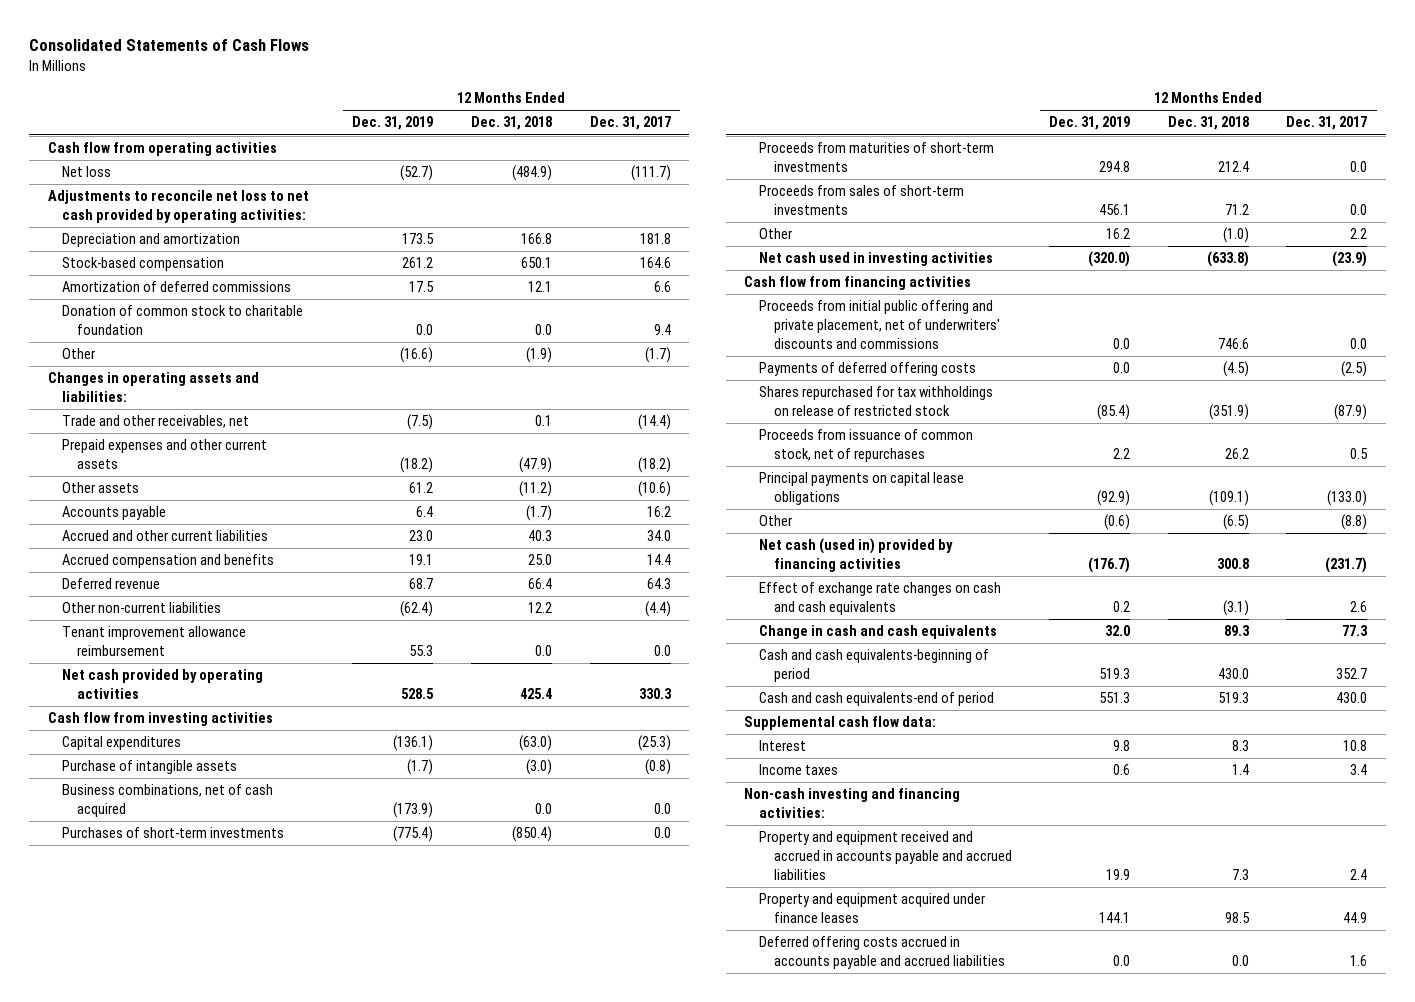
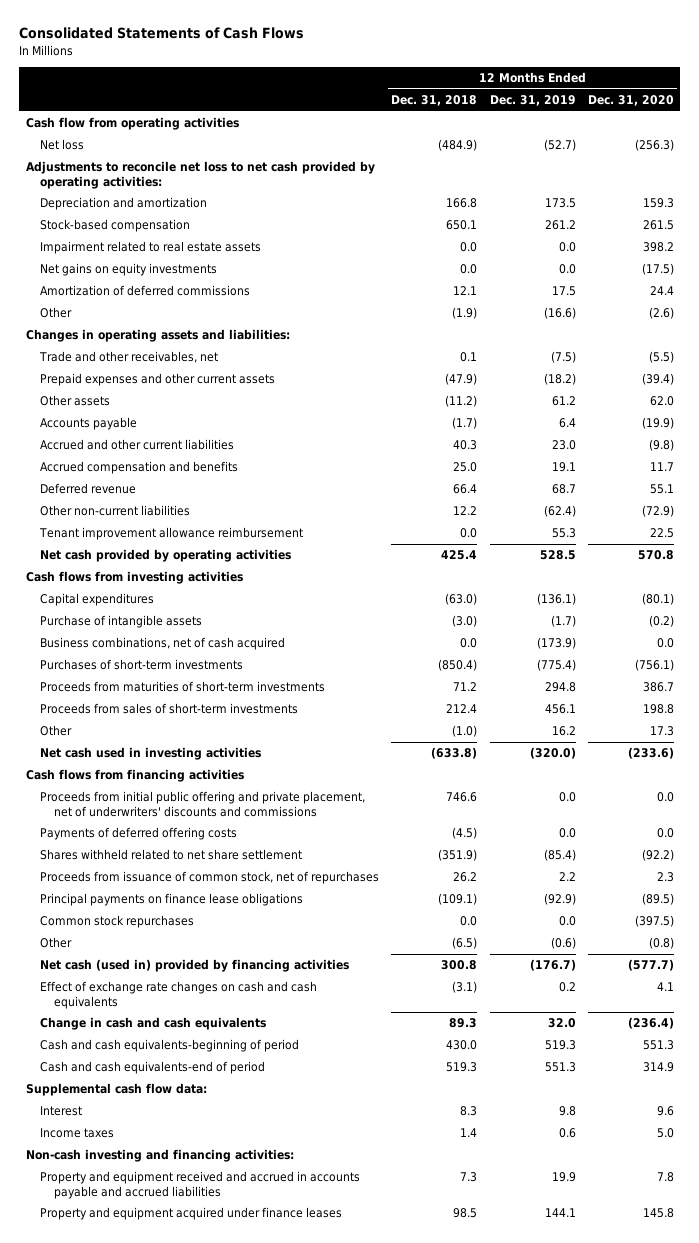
- | 12 Months Ended Dec. 31, 2019 | 12 Months Ended Dec. 31, 2018 | 12 Months Ended Dec. 31, 2017
+ | 12 Months Ended Dec. 31, 2018 | 12 Months Ended Dec. 31, 2019 | 12 Months Ended Dec. 31, 2020
+ Impairment related to real estate assets | 0.0 | 0.0 | 398.2
+ Net gains on equity investments | 0.0 | 0.0 | (17.5)
- Donation of common stock to charitable foundation | 0.0 | 0.0 | 9.4
- Cash flow from investing activities
+ Cash flows from investing activities
- Proceeds from maturities of short-term investments | 294.8 | 212.4 | 0.0
- Proceeds from sales of short-term investments | 456.1 | 71.2 | 0.0
+ Proceeds from maturities of short-term investments | 71.2 | 294.8 | 386.7
+ Proceeds from sales of short-term investments | 212.4 | 456.1 | 198.8
- Cash flow from financing activities
+ Cash flows from financing activities
- Shares repurchased for tax withholdings on release of restricted stock | (85.4) | (351.9) | (87.9)
+ Shares withheld related to net share settlement | (351.9) | (85.4) | (92.2)
- Principal payments on capital lease obligations | (92.9) | (109.1) | (133.0)
+ Principal payments on finance lease obligations | (109.1) | (92.9) | (89.5)
+ Common stock repurchases | 0.0 | 0.0 | (397.5)
- Deferred offering costs accrued in accounts payable and accrued liabilities | 0.0 | 0.0 | 1.6

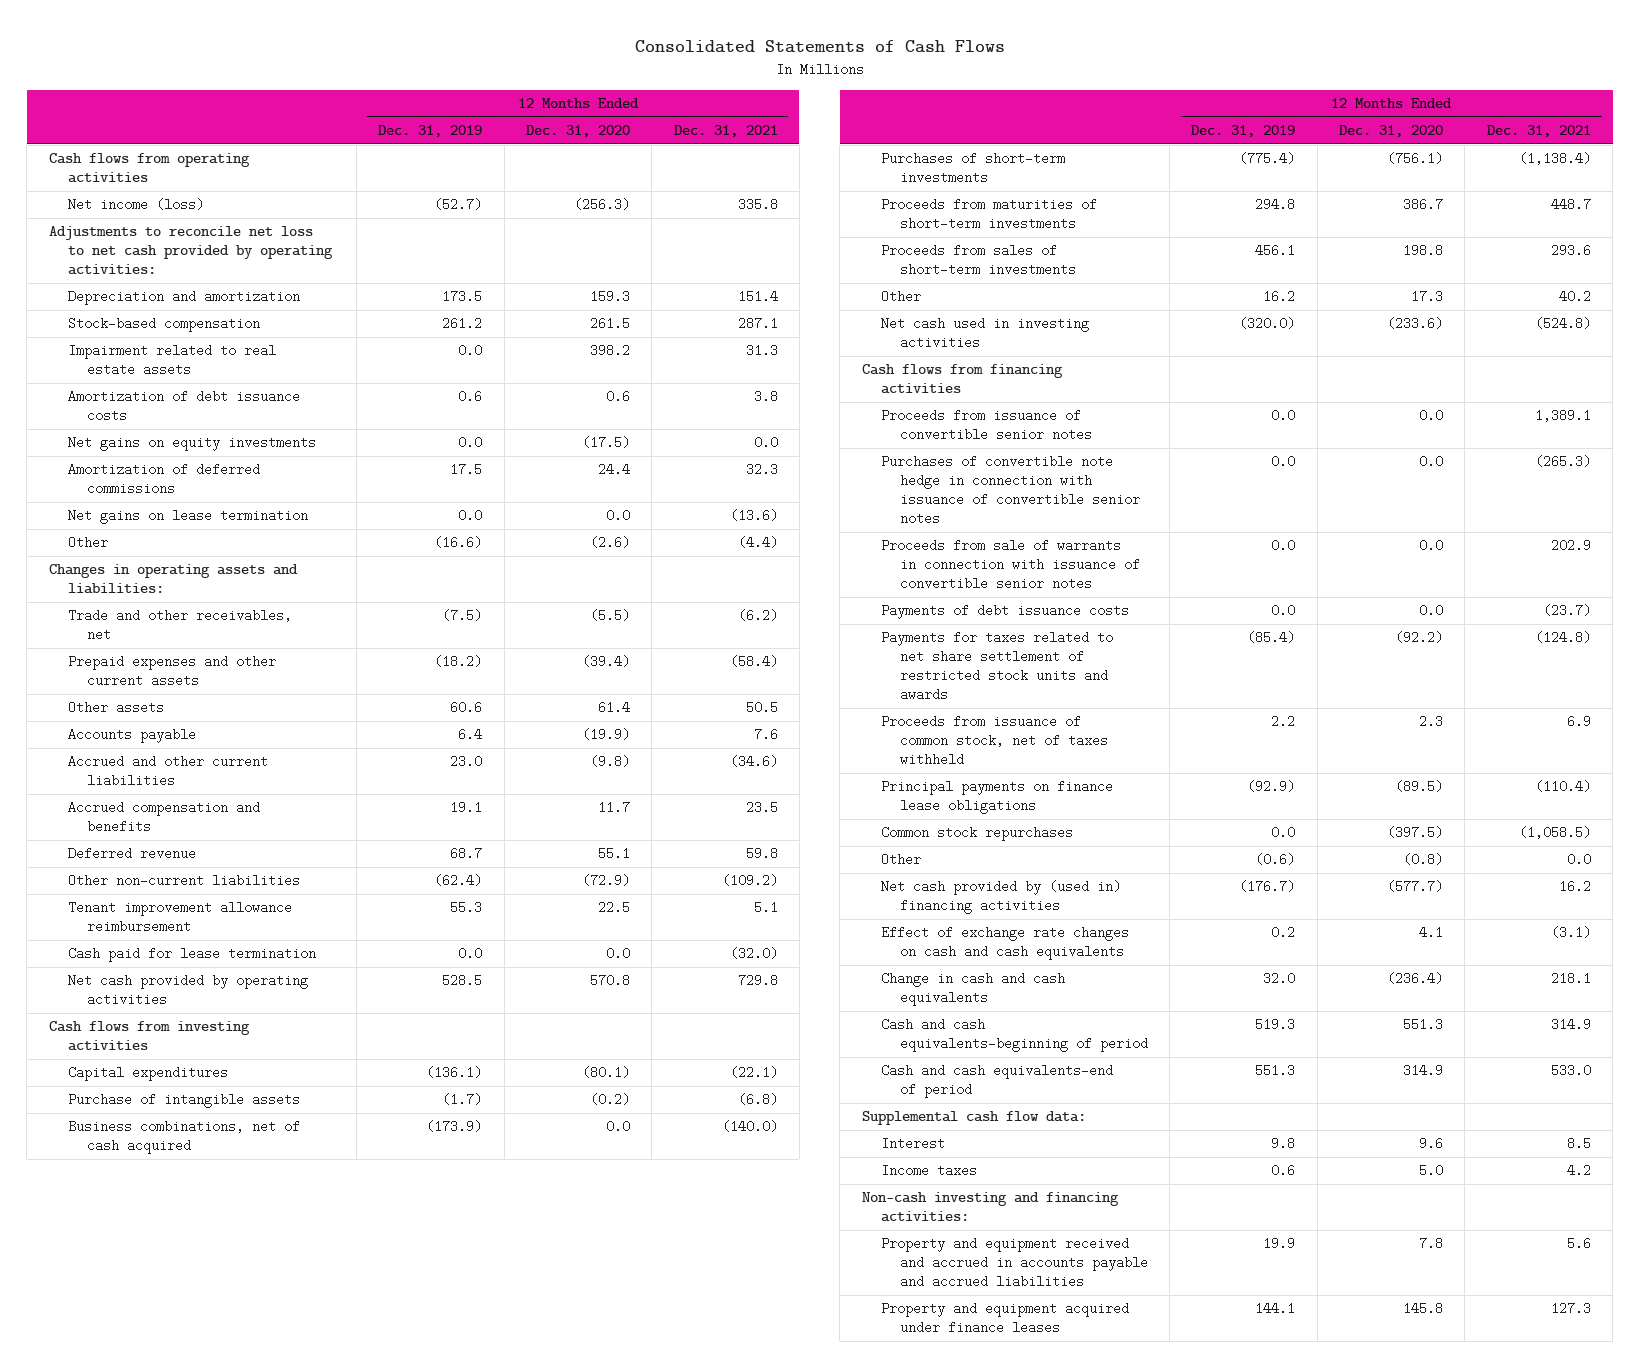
- | 12 Months Ended Dec. 31, 2018 | 12 Months Ended Dec. 31, 2019 | 12 Months Ended Dec. 31, 2020
+ | 12 Months Ended Dec. 31, 2019 | 12 Months Ended Dec. 31, 2020 | 12 Months Ended Dec. 31, 2021
- Cash flow from operating activities
- Net loss | (484.9) | (52.7) | (256.3)
+ Cash flows from operating activities
+ Net income (loss) | (52.7) | (256.3) | 335.8
+ Amortization of debt issuance costs | 0.6 | 0.6 | 3.8
+ Net gains on lease termination | 0.0 | 0.0 | (13.6)
- Other assets | (11.2) | 61.2 | 62.0
+ Other assets | 60.6 | 61.4 | 50.5
+ Cash paid for lease termination | 0.0 | 0.0 | (32.0)
- Proceeds from initial public offering and private placement, net of underwriters' discounts and commissions | 746.6 | 0.0 | 0.0
- Payments of deferred offering costs | (4.5) | 0.0 | 0.0
- Shares withheld related to net share settlement | (351.9) | (85.4) | (92.2)
- Proceeds from issuance of common stock, net of repurchases | 26.2 | 2.2 | 2.3
+ Proceeds from issuance of convertible senior notes | 0.0 | 0.0 | 1,389.1
+ Purchases of convertible note hedge in connection with issuance of convertible senior notes | 0.0 | 0.0 | (265.3)
+ Proceeds from sale of warrants in connection with issuance of convertible senior notes | 0.0 | 0.0 | 202.9
+ Payments of debt issuance costs | 0.0 | 0.0 | (23.7)
+ Payments for taxes related to net share settlement of restricted stock units and awards | (85.4) | (92.2) | (124.8)
+ Proceeds from issuance of common stock, net of taxes withheld | 2.2 | 2.3 | 6.9
- Net cash (used in) provided by financing activities | 300.8 | (176.7) | (577.7)
+ Net cash provided by (used in) financing activities | (176.7) | (577.7) | 16.2

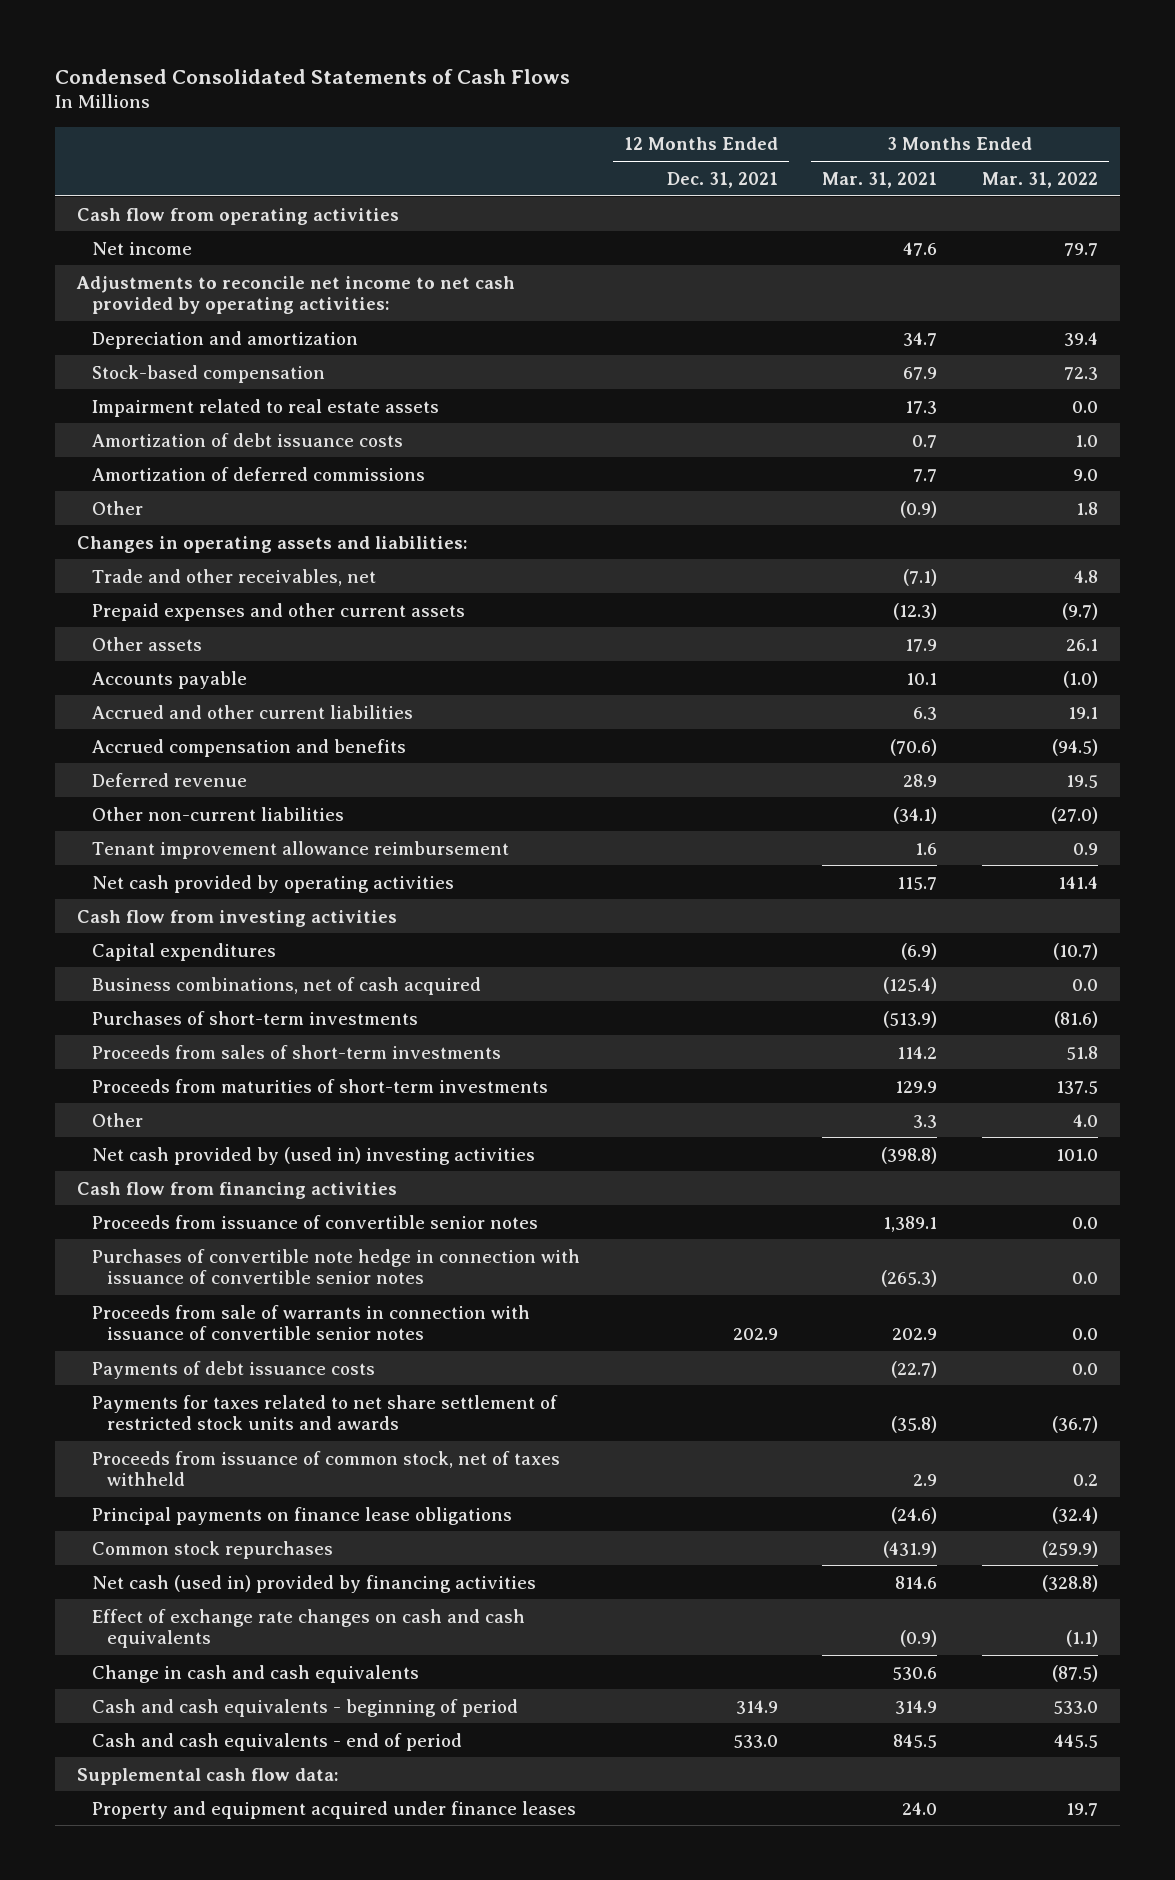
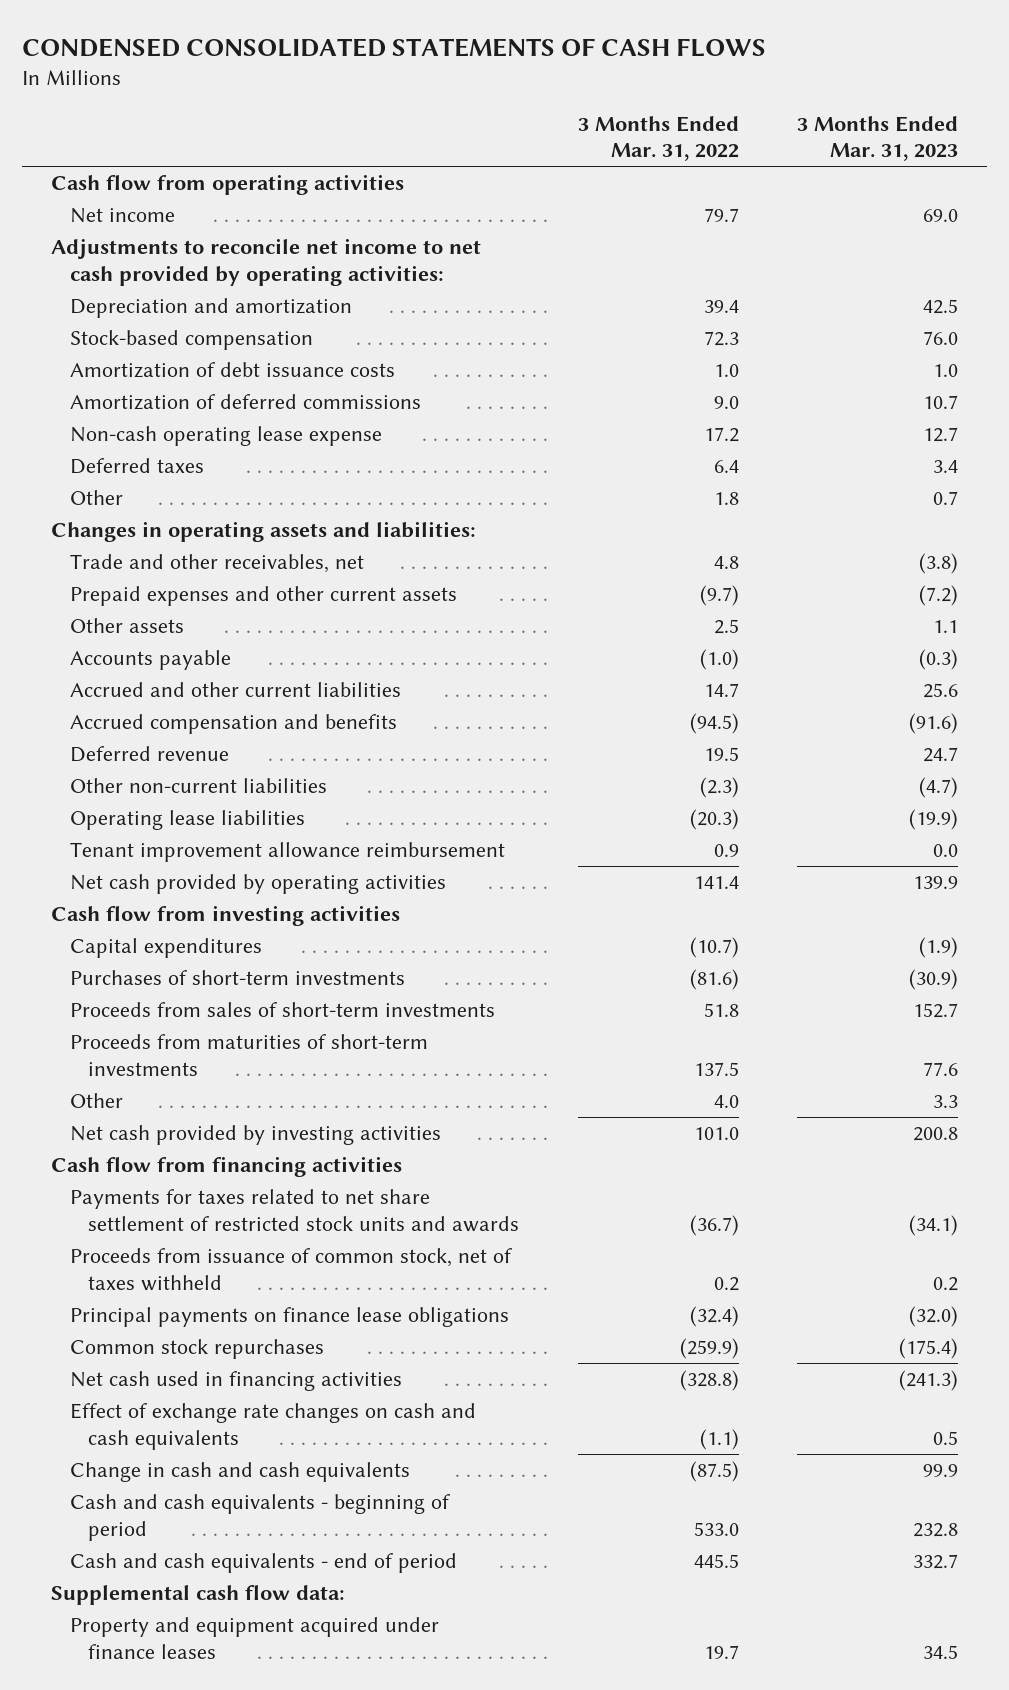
- Condensed Consolidated Statements of Cash Flows
+ CONDENSED CONSOLIDATED STATEMENTS OF CASH FLOWS
- | 12 Months Ended Dec. 31, 2021 | 3 Months Ended Mar. 31, 2021 | 3 Months Ended Mar. 31, 2022
+ | 3 Months Ended Mar. 31, 2022 | 3 Months Ended Mar. 31, 2023
- Impairment related to real estate assets | | 17.3 | 0.0
+ Non-cash operating lease expense | 17.2 | 12.7
+ Deferred taxes | 6.4 | 3.4
- Other assets | | 17.9 | 26.1
+ Other assets | 2.5 | 1.1
- Accrued and other current liabilities | | 6.3 | 19.1
+ Accrued and other current liabilities | 14.7 | 25.6
- Other non-current liabilities | | (34.1) | (27.0)
+ Other non-current liabilities | (2.3) | (4.7)
+ Operating lease liabilities | (20.3) | (19.9)
- Business combinations, net of cash acquired | | (125.4) | 0.0
- Net cash provided by (used in) investing activities | | (398.8) | 101.0
+ Net cash provided by investing activities | 101.0 | 200.8
- Proceeds from issuance of convertible senior notes | | 1,389.1 | 0.0
- Purchases of convertible note hedge in connection with issuance of convertible senior notes | | (265.3) | 0.0
- Proceeds from sale of warrants in connection with issuance of convertible senior notes | 202.9 | 202.9 | 0.0
- Payments of debt issuance costs | | (22.7) | 0.0
- Net cash (used in) provided by financing activities | | 814.6 | (328.8)
+ Net cash used in financing activities | (328.8) | (241.3)

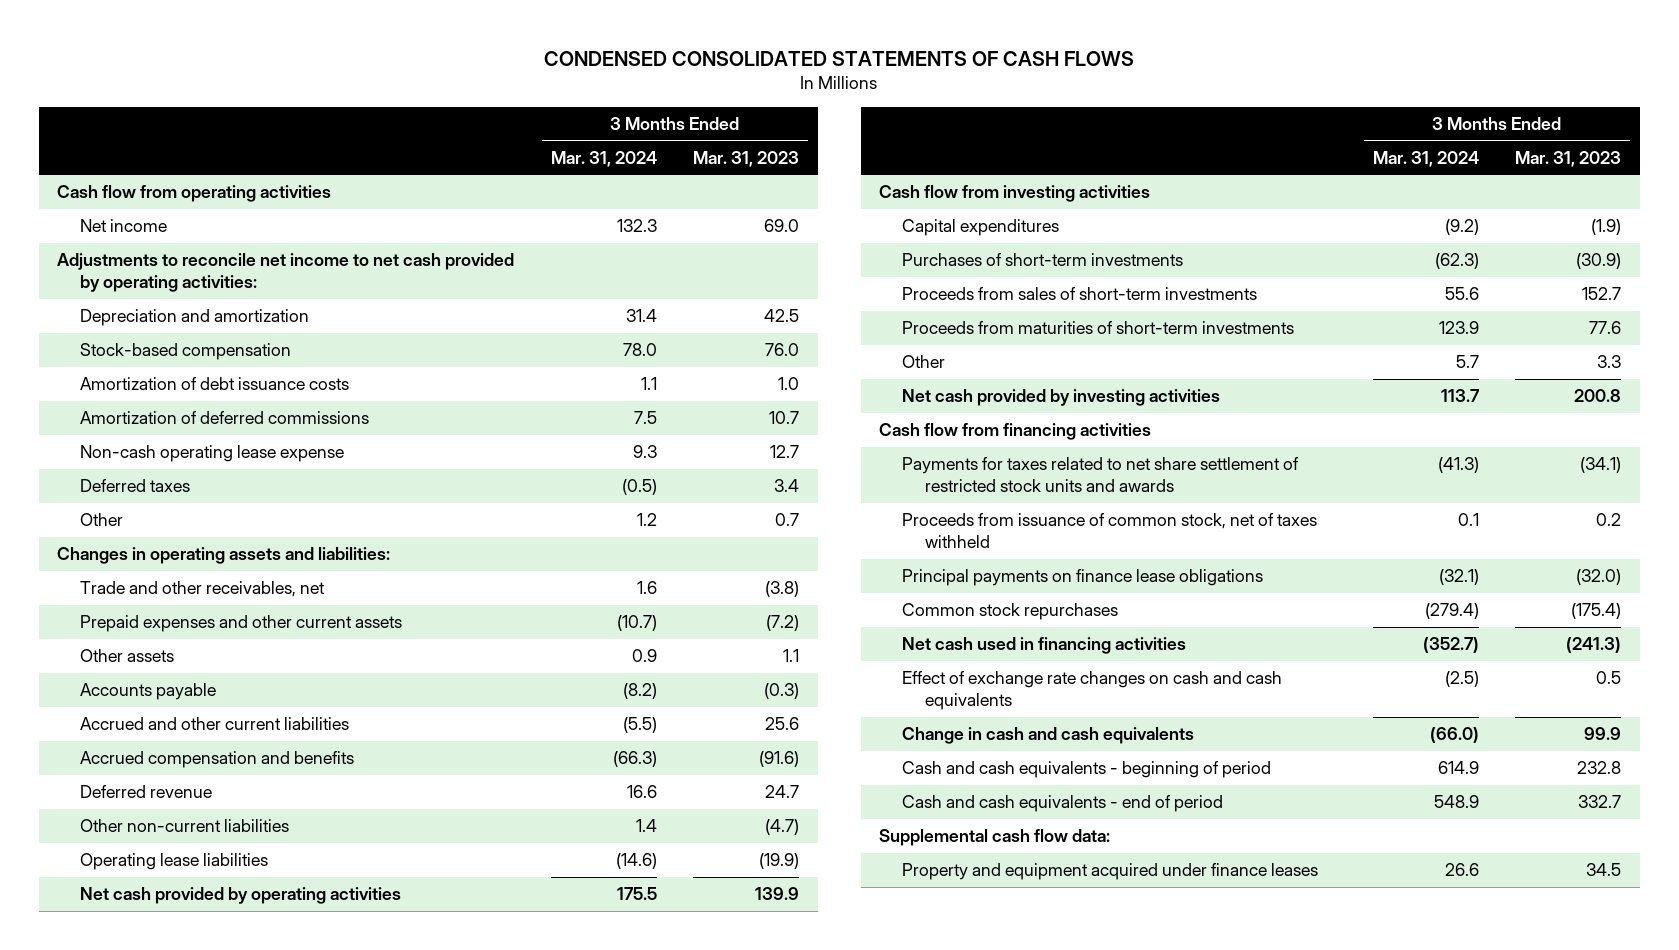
- | 3 Months Ended Mar. 31, 2022 | 3 Months Ended Mar. 31, 2023
+ | 3 Months Ended Mar. 31, 2024 | 3 Months Ended Mar. 31, 2023
- Tenant improvement allowance reimbursement | 0.9 | 0.0

